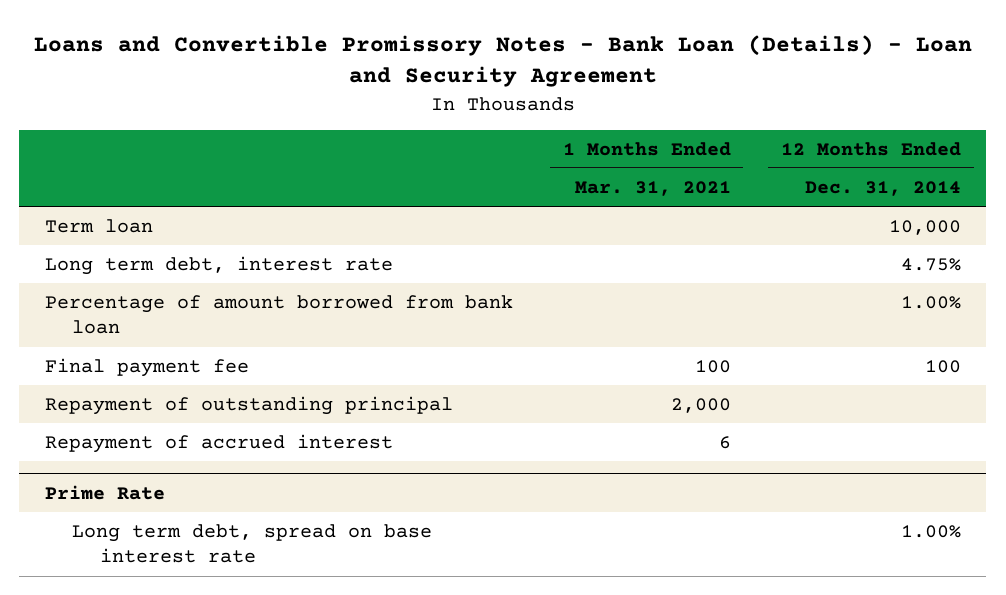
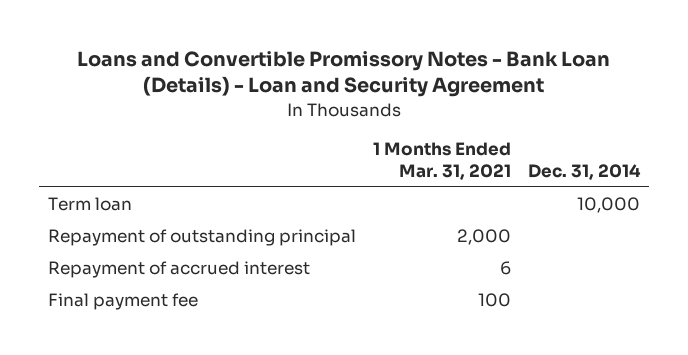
- | 1 Months Ended Mar. 31, 2021 | 12 Months Ended Dec. 31, 2014
+ | 1 Months Ended Mar. 31, 2021 | Dec. 31, 2014
- Long term debt, interest rate | | 4.75%
- Percentage of amount borrowed from bank loan | | 1.00%
- Prime Rate
- Long term debt, spread on base interest rate | | 1.00%
moved down: Final payment fee | 100 |

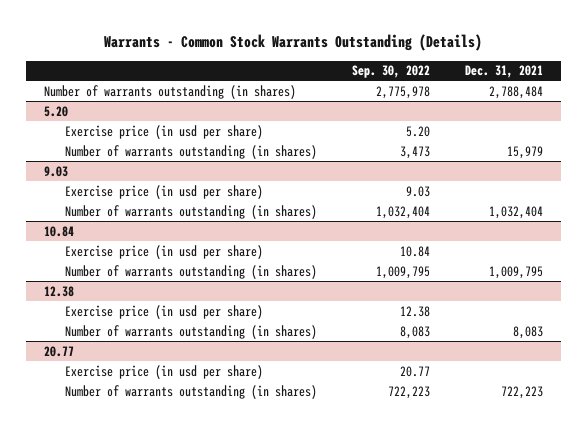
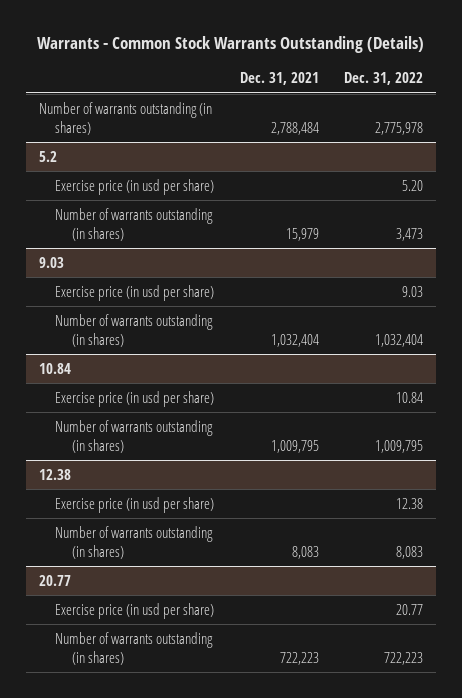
- | Sep. 30, 2022 | Dec. 31, 2021
+ | Dec. 31, 2021 | Dec. 31, 2022
- 5.20
+ 5.2

